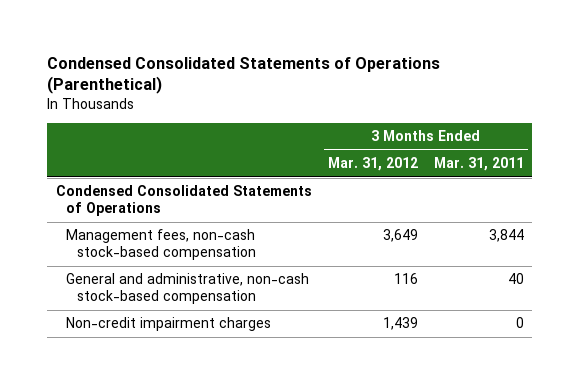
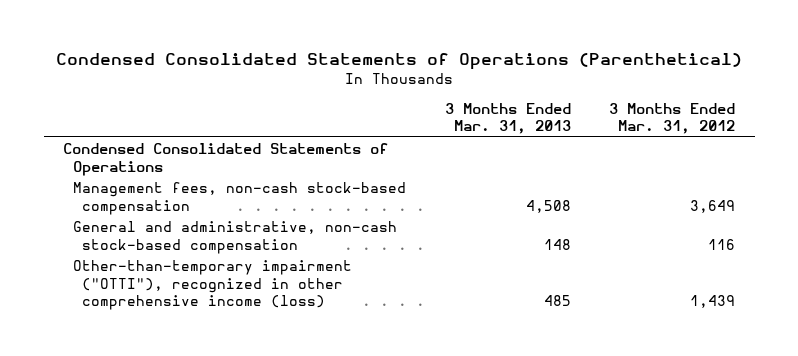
- | 3 Months Ended Mar. 31, 2012 | 3 Months Ended Mar. 31, 2011
+ | 3 Months Ended Mar. 31, 2013 | 3 Months Ended Mar. 31, 2012
- Non-credit impairment charges | 1,439 | 0
+ Other-than-temporary impairment ("OTTI"), recognized in other comprehensive income (loss) | 485 | 1,439

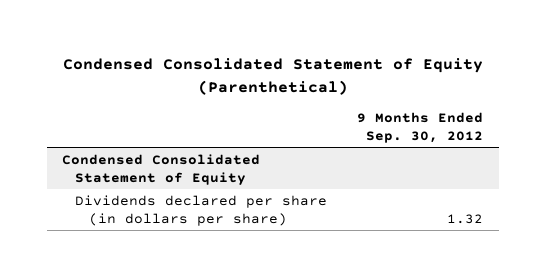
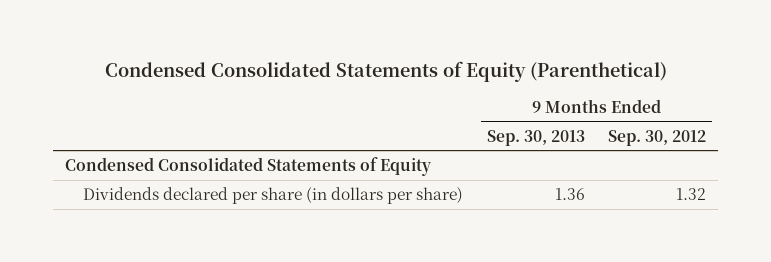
- Condensed Consolidated Statement of Equity (Parenthetical)
+ Condensed Consolidated Statements of Equity (Parenthetical)
- | 9 Months Ended Sep. 30, 2012
+ | 9 Months Ended Sep. 30, 2013 | 9 Months Ended Sep. 30, 2012
- Condensed Consolidated Statement of Equity
+ Condensed Consolidated Statements of Equity

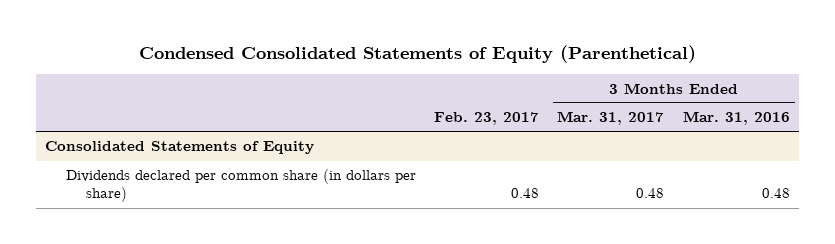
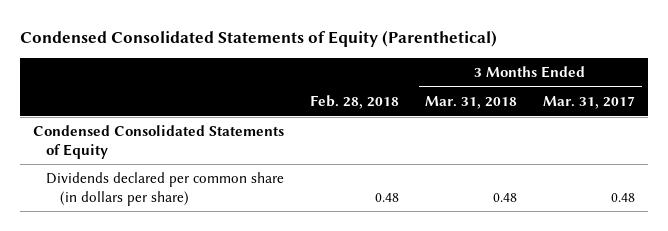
- | Feb. 23, 2017 | 3 Months Ended Mar. 31, 2017 | 3 Months Ended Mar. 31, 2016
+ | Feb. 28, 2018 | 3 Months Ended Mar. 31, 2018 | 3 Months Ended Mar. 31, 2017
- Consolidated Statements of Equity
+ Condensed Consolidated Statements of Equity

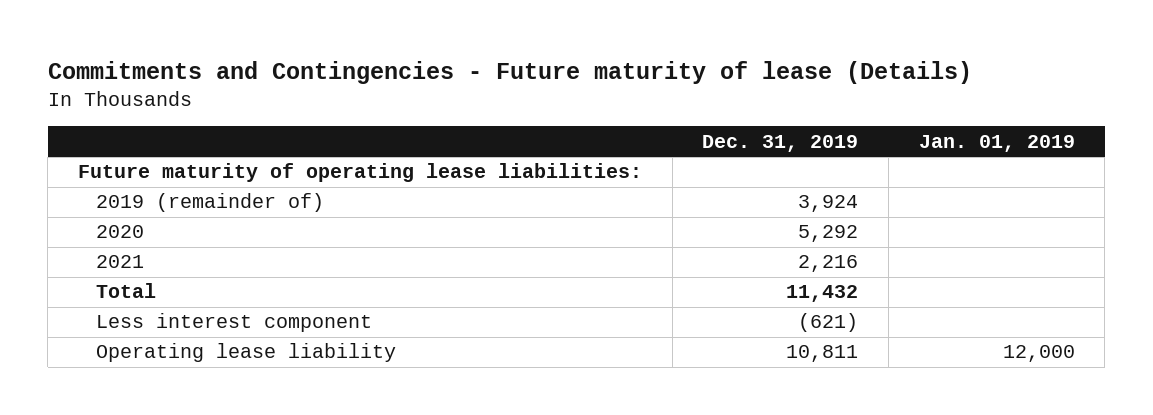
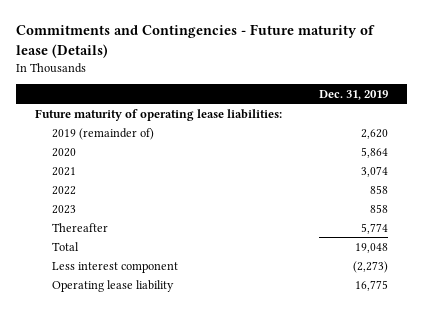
- | Dec. 31, 2019 | Jan. 01, 2019
+ | Dec. 31, 2019
- 2019 (remainder of) | 3,924 |
- 2020 | 5,292 |
- 2021 | 2,216 |
- Total | 11,432 |
- Less interest component | (621) |
- Operating lease liability | 10,811 | 12,000
+ 2019 (remainder of) | 2,620
+ 2020 | 5,864
+ 2021 | 3,074
+ 2022 | 858
+ 2023 | 858
+ Thereafter | 5,774
+ Total | 19,048
+ Less interest component | (2,273)
+ Operating lease liability | 16,775

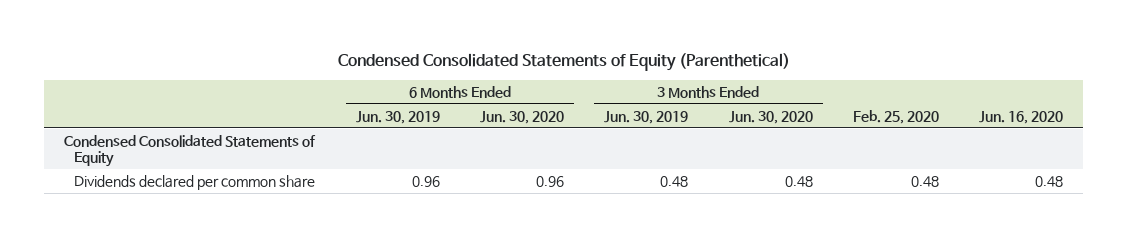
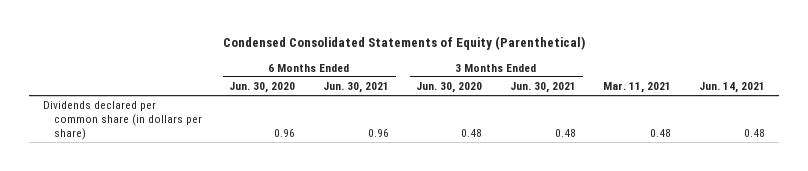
- | 6 Months Ended Jun. 30, 2019 | 6 Months Ended Jun. 30, 2020 | 3 Months Ended Jun. 30, 2019 | 3 Months Ended Jun. 30, 2020 | Feb. 25, 2020 | Jun. 16, 2020
+ | 6 Months Ended Jun. 30, 2020 | 6 Months Ended Jun. 30, 2021 | 3 Months Ended Jun. 30, 2020 | 3 Months Ended Jun. 30, 2021 | Mar. 11, 2021 | Jun. 14, 2021
- Condensed Consolidated Statements of Equity
- Dividends declared per common share | 0.96 | 0.96 | 0.48 | 0.48 | 0.48 | 0.48
+ Dividends declared per common share (in dollars per share) | 0.96 | 0.96 | 0.48 | 0.48 | 0.48 | 0.48

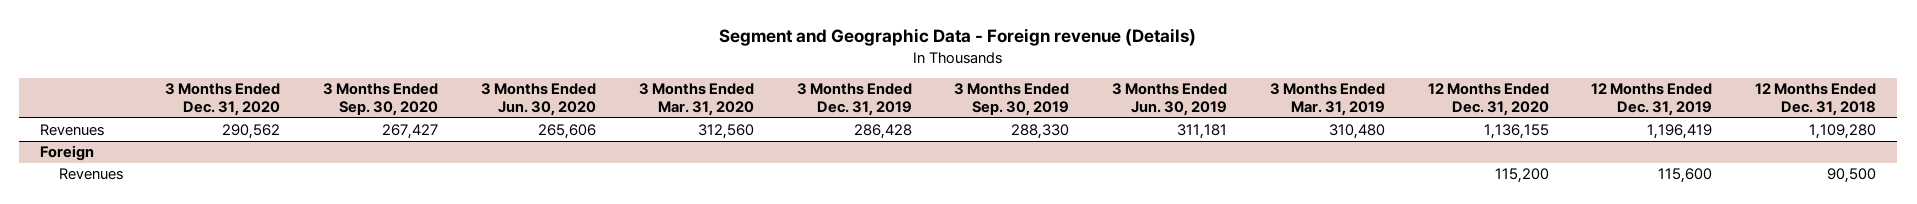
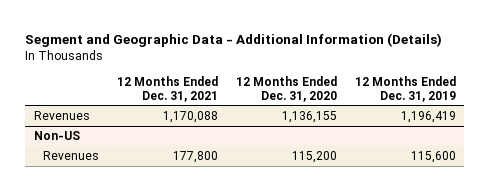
- Segment and Geographic Data - Foreign revenue (Details)
+ Segment and Geographic Data - Additional Information (Details)
- | 3 Months Ended Dec. 31, 2020 | 3 Months Ended Sep. 30, 2020 | 3 Months Ended Jun. 30, 2020 | 3 Months Ended Mar. 31, 2020 | 3 Months Ended Dec. 31, 2019 | 3 Months Ended Sep. 30, 2019 | 3 Months Ended Jun. 30, 2019 | 3 Months Ended Mar. 31, 2019 | 12 Months Ended Dec. 31, 2020 | 12 Months Ended Dec. 31, 2019 | 12 Months Ended Dec. 31, 2018
+ | 12 Months Ended Dec. 31, 2021 | 12 Months Ended Dec. 31, 2020 | 12 Months Ended Dec. 31, 2019
- Foreign
+ Non-US

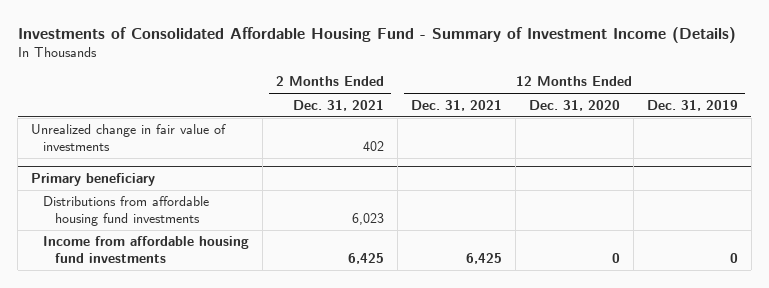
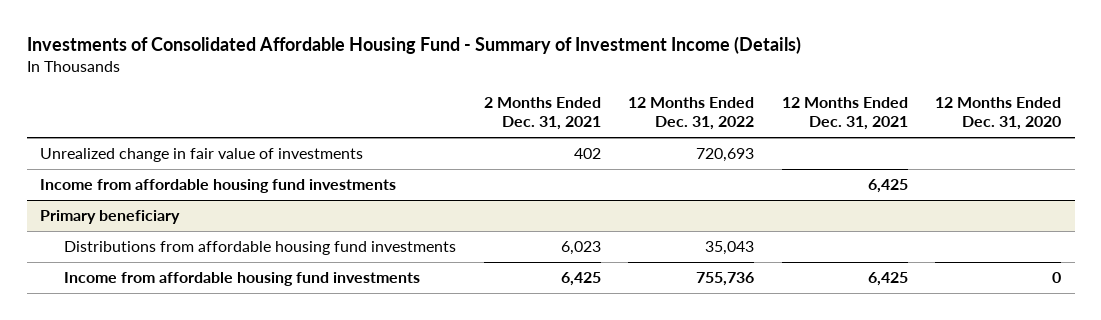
- | 2 Months Ended Dec. 31, 2021 | 12 Months Ended Dec. 31, 2021 | 12 Months Ended Dec. 31, 2020 | 12 Months Ended Dec. 31, 2019
+ | 2 Months Ended Dec. 31, 2021 | 12 Months Ended Dec. 31, 2022 | 12 Months Ended Dec. 31, 2021 | 12 Months Ended Dec. 31, 2020
+ Income from affordable housing fund investments | | | 6,425 |

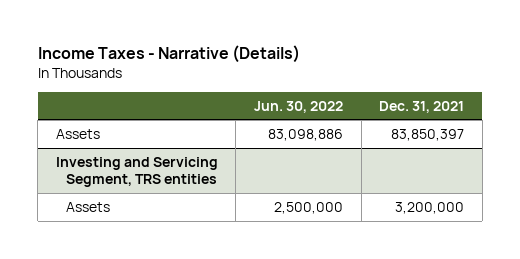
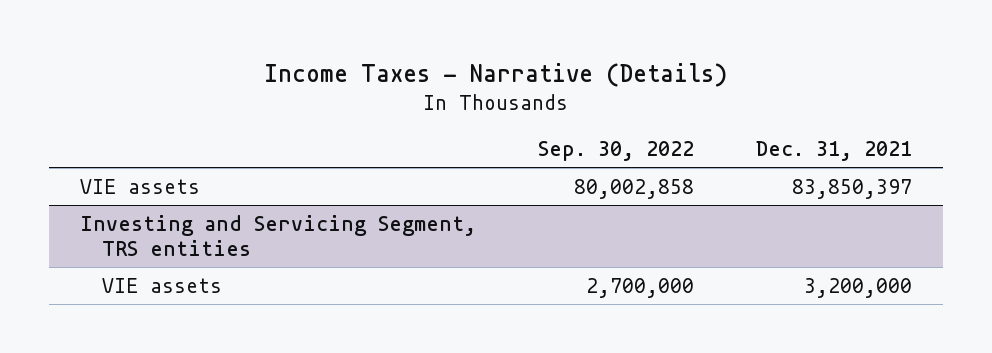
- | Jun. 30, 2022 | Dec. 31, 2021
+ | Sep. 30, 2022 | Dec. 31, 2021
- Assets | 83,098,886 | 83,850,397
+ VIE assets | 80,002,858 | 83,850,397
@ Investing and Servicing Segment, TRS entities
- Assets | 2,500,000 | 3,200,000
+ VIE assets | 2,700,000 | 3,200,000

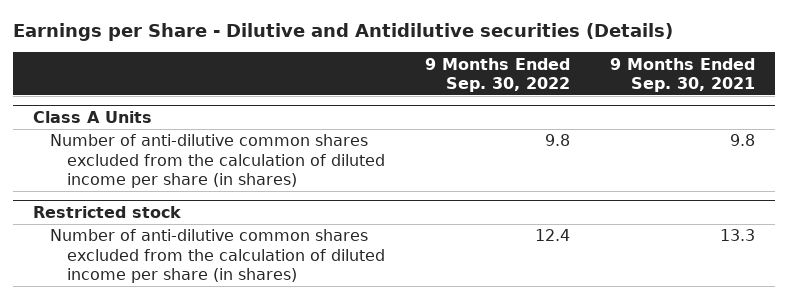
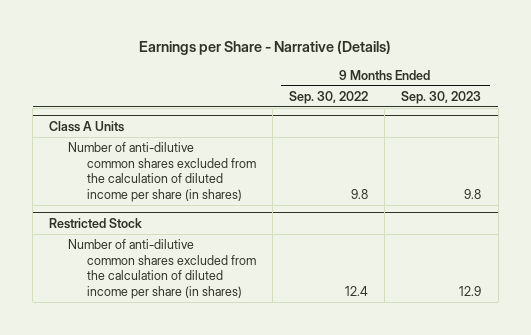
- Earnings per Share - Dilutive and Antidilutive securities (Details)
+ Earnings per Share - Narrative (Details)
- | 9 Months Ended Sep. 30, 2022 | 9 Months Ended Sep. 30, 2021
+ | 9 Months Ended Sep. 30, 2022 | 9 Months Ended Sep. 30, 2023
- Restricted stock
+ Restricted Stock

